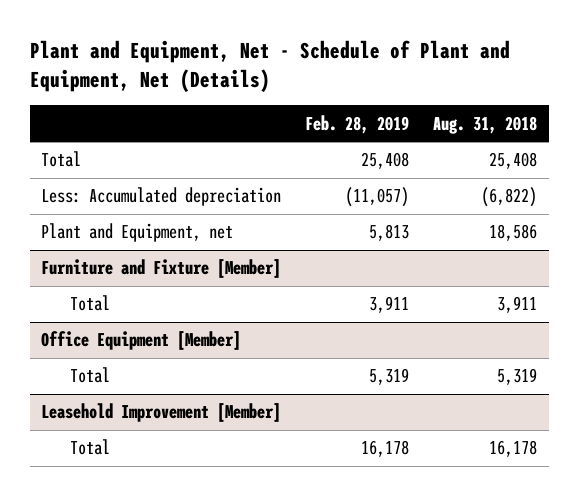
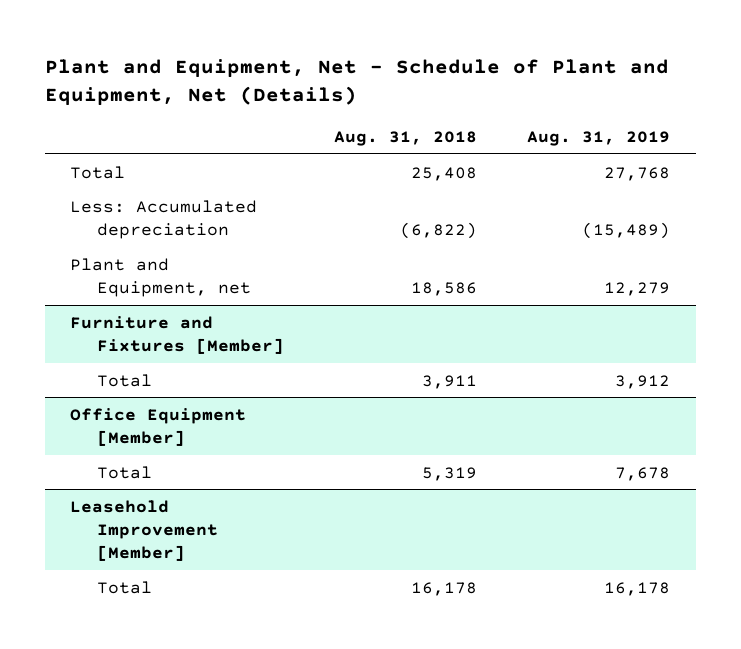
- | Feb. 28, 2019 | Aug. 31, 2018
+ | Aug. 31, 2018 | Aug. 31, 2019
- Furniture and Fixture [Member]
+ Furniture and Fixtures [Member]

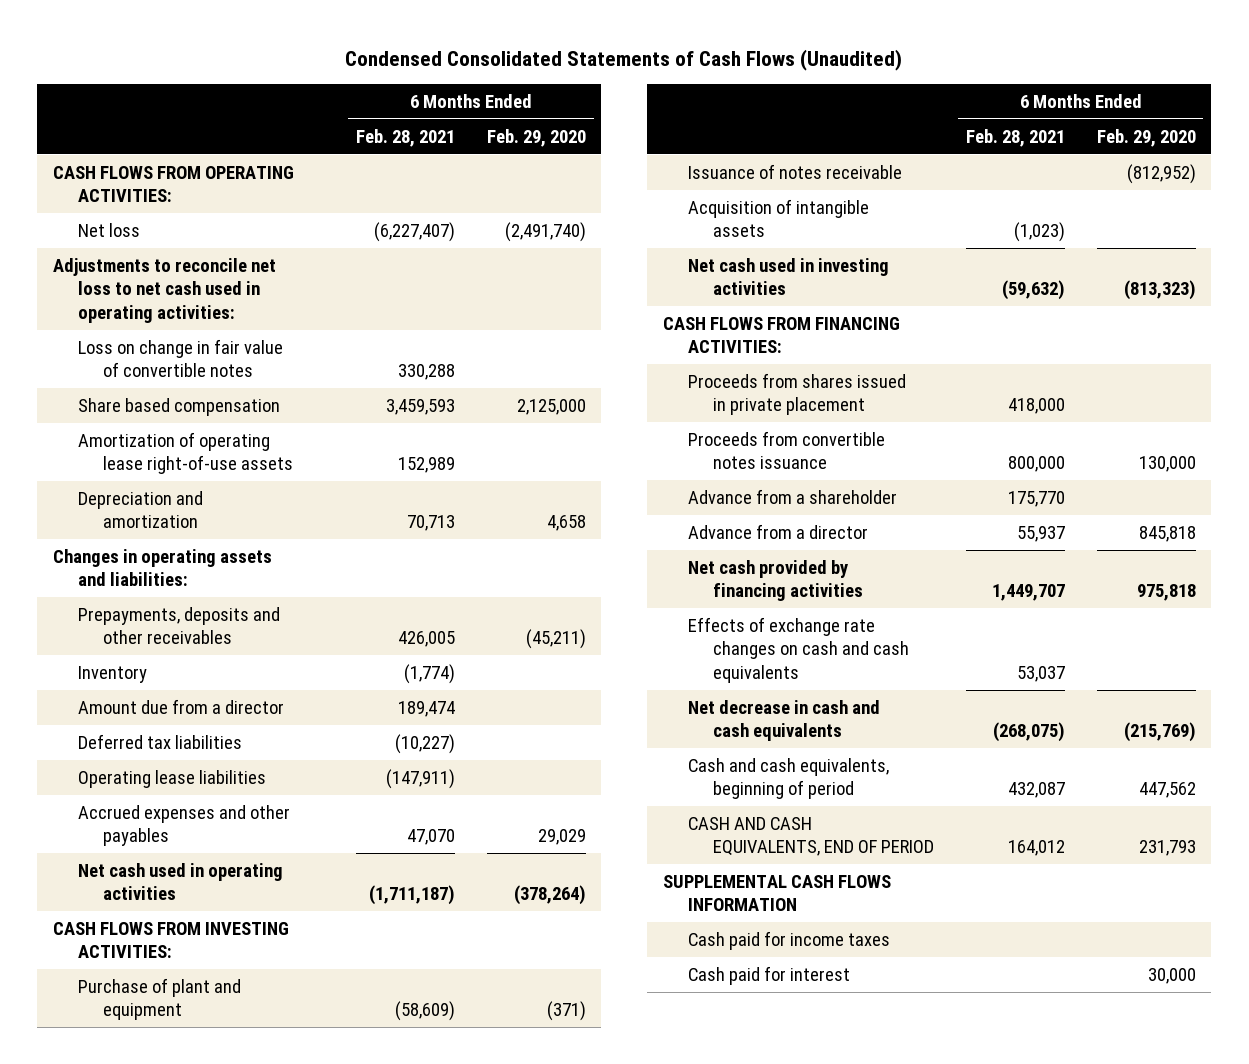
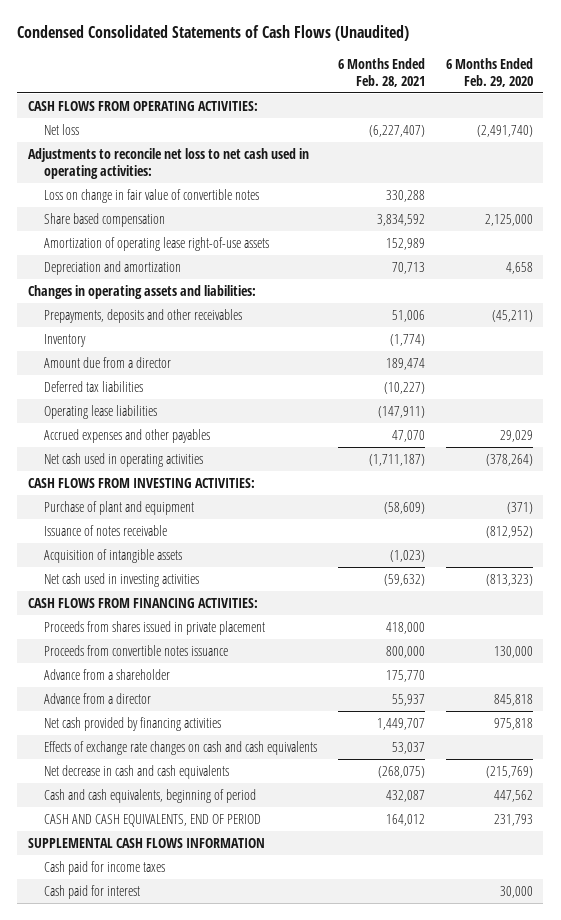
- Share based compensation | 3,459,593 | 2,125,000
+ Share based compensation | 3,834,592 | 2,125,000
- Prepayments, deposits and other receivables | 426,005 | (45,211)
+ Prepayments, deposits and other receivables | 51,006 | (45,211)

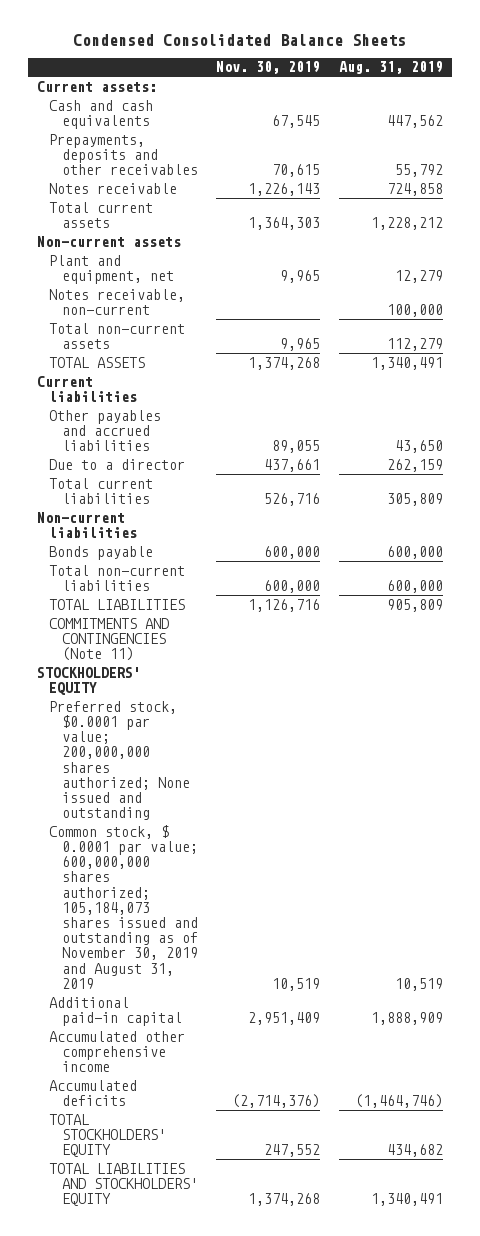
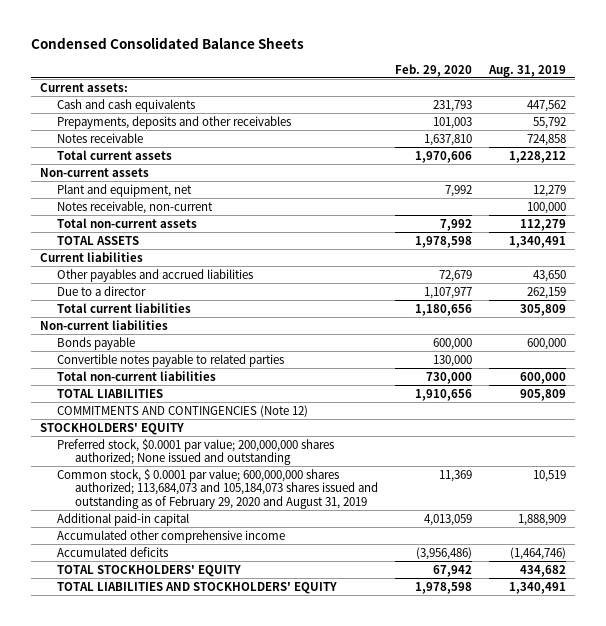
- | Nov. 30, 2019 | Aug. 31, 2019
+ | Feb. 29, 2020 | Aug. 31, 2019
+ Convertible notes payable to related parties | 130,000 |
- COMMITMENTS AND CONTINGENCIES (Note 11)
+ COMMITMENTS AND CONTINGENCIES (Note 12)
- Common stock, $ 0.0001 par value; 600,000,000 shares authorized; 105,184,073 shares issued and outstanding as of November 30, 2019 and August 31, 2019 | 10,519 | 10,519
+ Common stock, $ 0.0001 par value; 600,000,000 shares authorized; 113,684,073 and 105,184,073 shares issued and outstanding as of February 29, 2020 and August 31, 2019 | 11,369 | 10,519

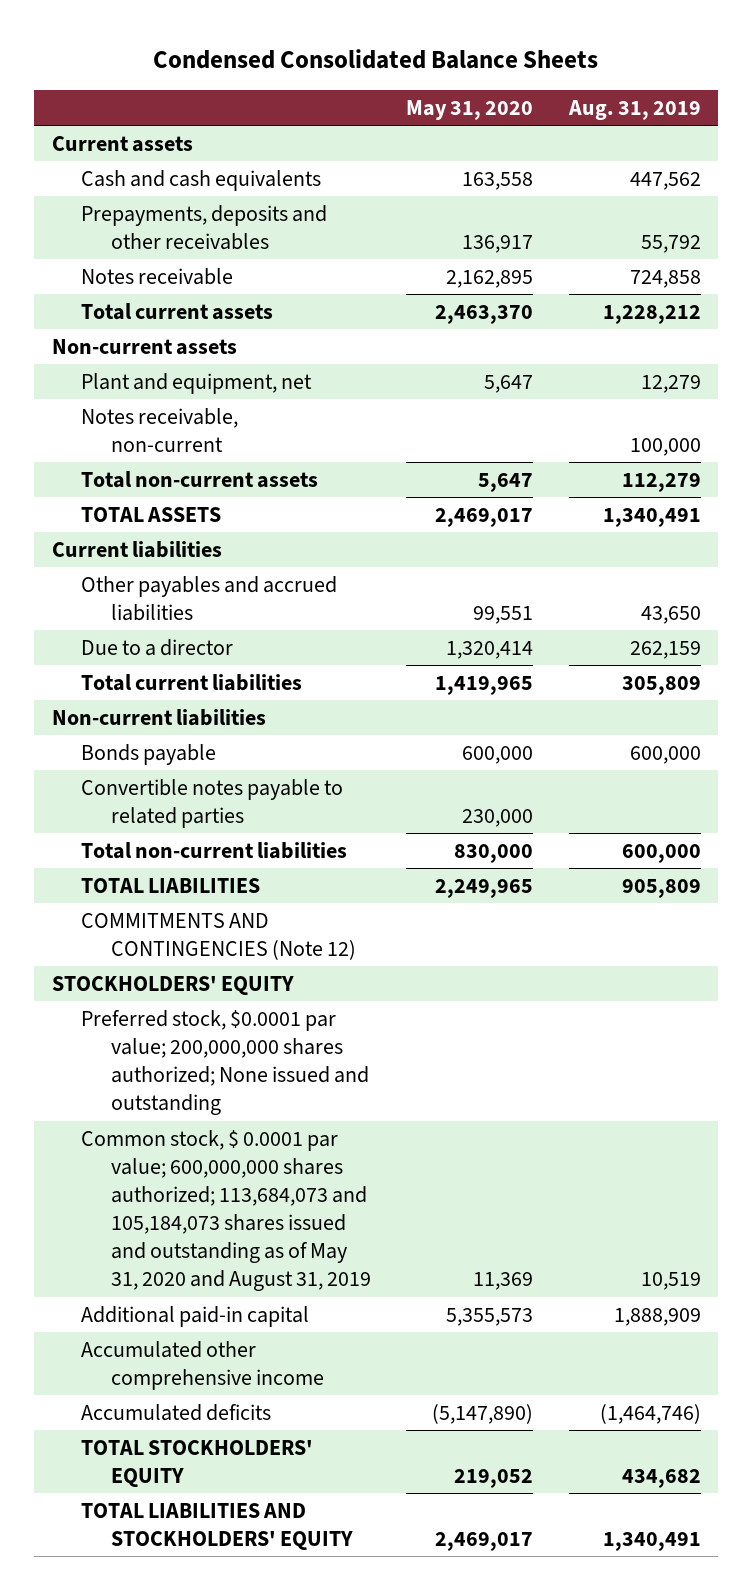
- | Feb. 29, 2020 | Aug. 31, 2019
+ | May 31, 2020 | Aug. 31, 2019
- Current assets:
+ Current assets
- Common stock, $ 0.0001 par value; 600,000,000 shares authorized; 113,684,073 and 105,184,073 shares issued and outstanding as of February 29, 2020 and August 31, 2019 | 11,369 | 10,519
+ Common stock, $ 0.0001 par value; 600,000,000 shares authorized; 113,684,073 and 105,184,073 shares issued and outstanding as of May 31, 2020 and August 31, 2019 | 11,369 | 10,519

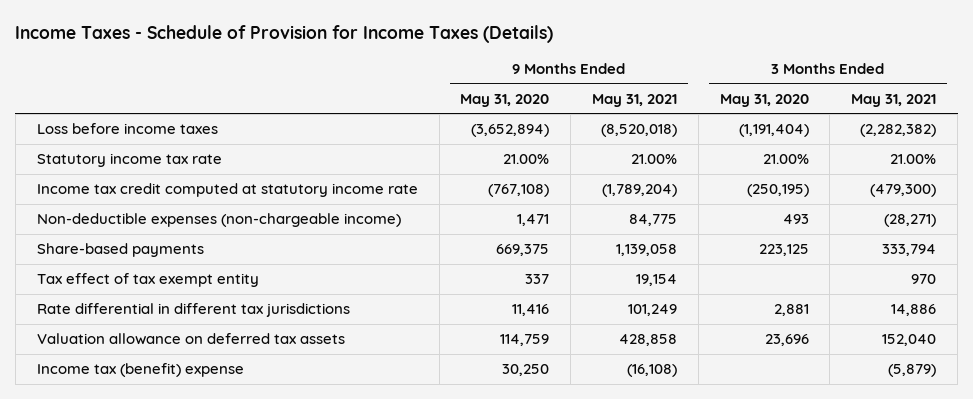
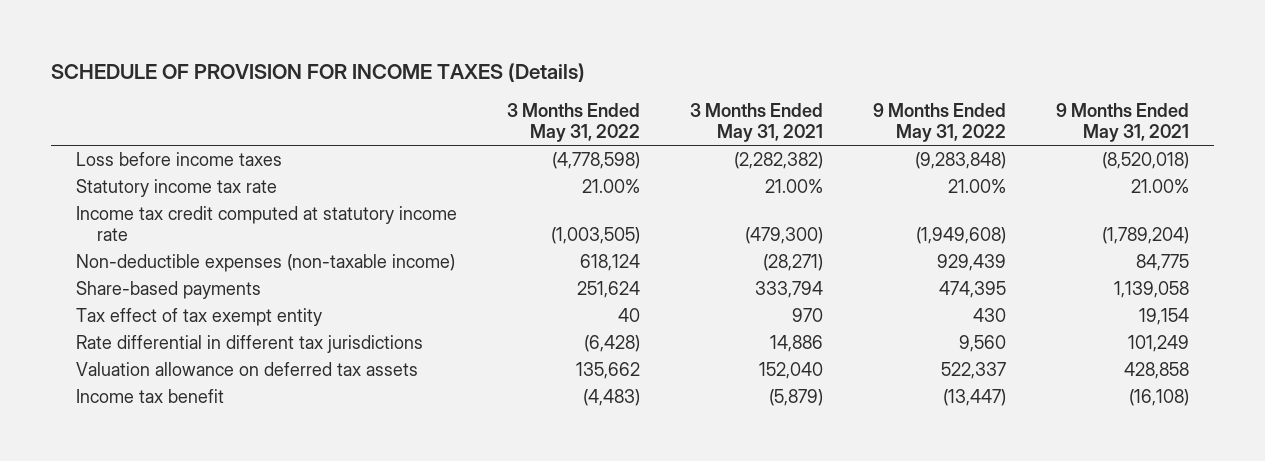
- Income Taxes - Schedule of Provision for Income Taxes (Details)
+ SCHEDULE OF PROVISION FOR INCOME TAXES (Details)
- | 9 Months Ended May 31, 2020 | 9 Months Ended May 31, 2021 | 3 Months Ended May 31, 2020 | 3 Months Ended May 31, 2021
+ | 3 Months Ended May 31, 2022 | 3 Months Ended May 31, 2021 | 9 Months Ended May 31, 2022 | 9 Months Ended May 31, 2021
- Non-deductible expenses (non-chargeable income) | 1,471 | 84,775 | 493 | (28,271)
+ Non-deductible expenses (non-taxable income) | 618,124 | (28,271) | 929,439 | 84,775
- Income tax (benefit) expense | 30,250 | (16,108) | | (5,879)
+ Income tax benefit | (4,483) | (5,879) | (13,447) | (16,108)

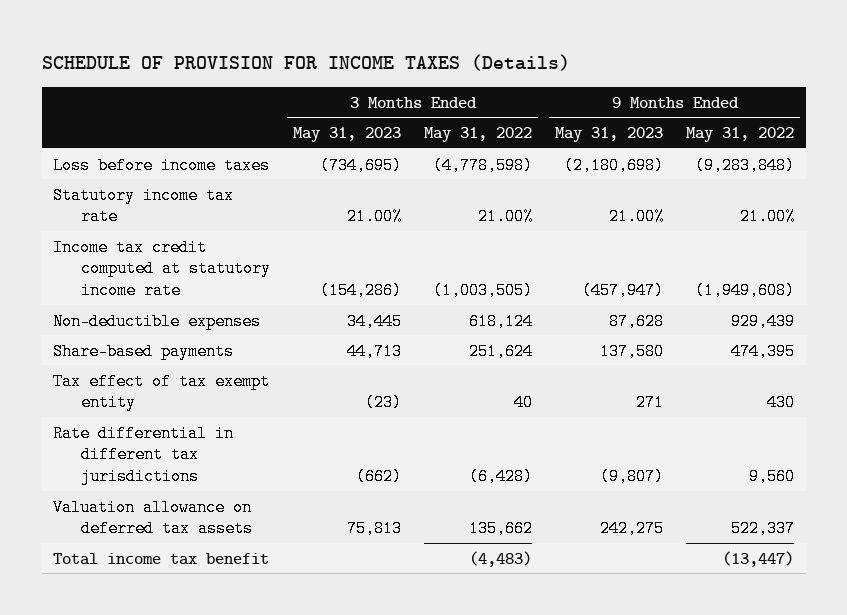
- | 3 Months Ended May 31, 2022 | 3 Months Ended May 31, 2021 | 9 Months Ended May 31, 2022 | 9 Months Ended May 31, 2021
+ | 3 Months Ended May 31, 2023 | 3 Months Ended May 31, 2022 | 9 Months Ended May 31, 2023 | 9 Months Ended May 31, 2022
- Non-deductible expenses (non-taxable income) | 618,124 | (28,271) | 929,439 | 84,775
+ Non-deductible expenses | 34,445 | 618,124 | 87,628 | 929,439
- Income tax benefit | (4,483) | (5,879) | (13,447) | (16,108)
+ Total income tax benefit | | (4,483) | | (13,447)

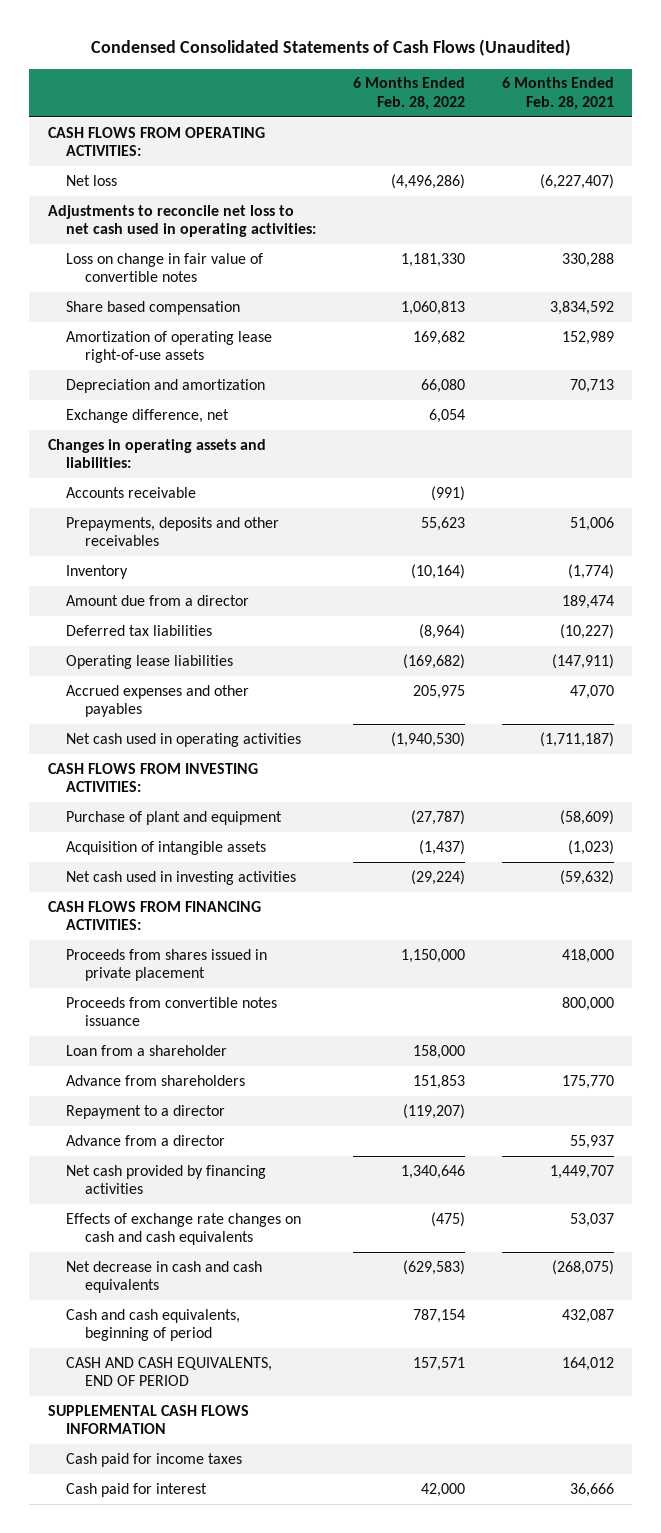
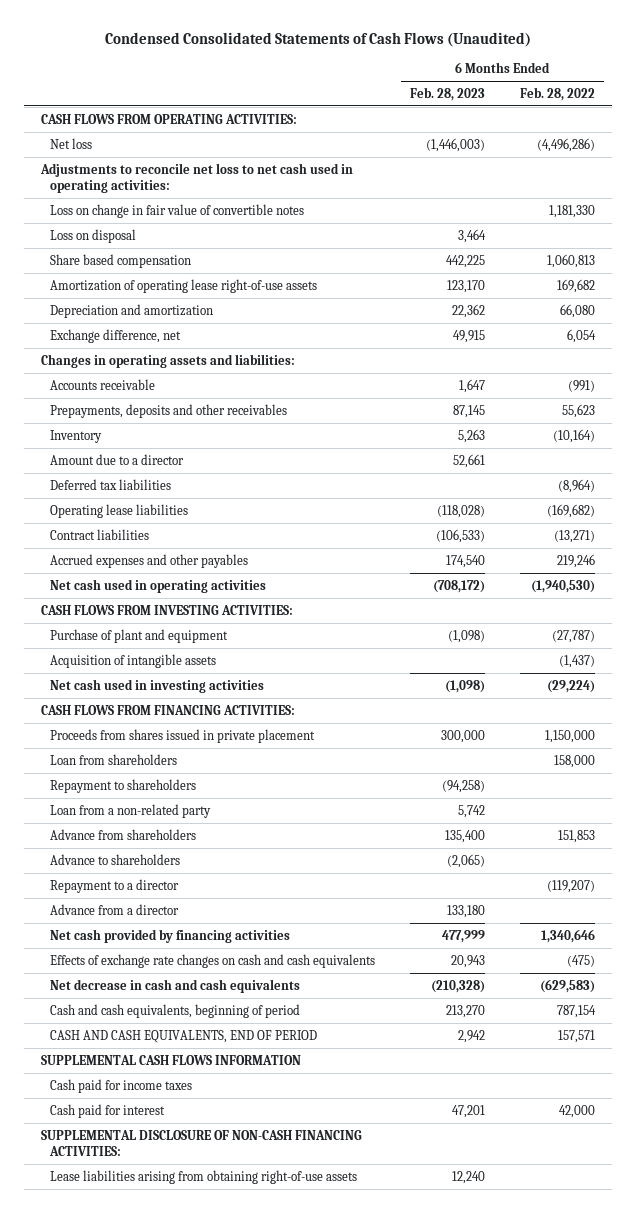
- | 6 Months Ended Feb. 28, 2022 | 6 Months Ended Feb. 28, 2021
+ | 6 Months Ended Feb. 28, 2023 | 6 Months Ended Feb. 28, 2022
+ Loss on disposal | 3,464 |
- Amount due from a director | | 189,474
+ Amount due to a director | 52,661 |
- Accrued expenses and other payables | 205,975 | 47,070
+ Contract liabilities | (106,533) | (13,271)
+ Accrued expenses and other payables | 174,540 | 219,246
- Proceeds from convertible notes issuance | | 800,000
- Loan from a shareholder | 158,000 |
+ Loan from shareholders | | 158,000
+ Repayment to shareholders | (94,258) |
+ Loan from a non-related party | 5,742 |
+ Advance to shareholders | (2,065) |
+ SUPPLEMENTAL DISCLOSURE OF NON-CASH FINANCING ACTIVITIES:
+ Lease liabilities arising from obtaining right-of-use assets | 12,240 |

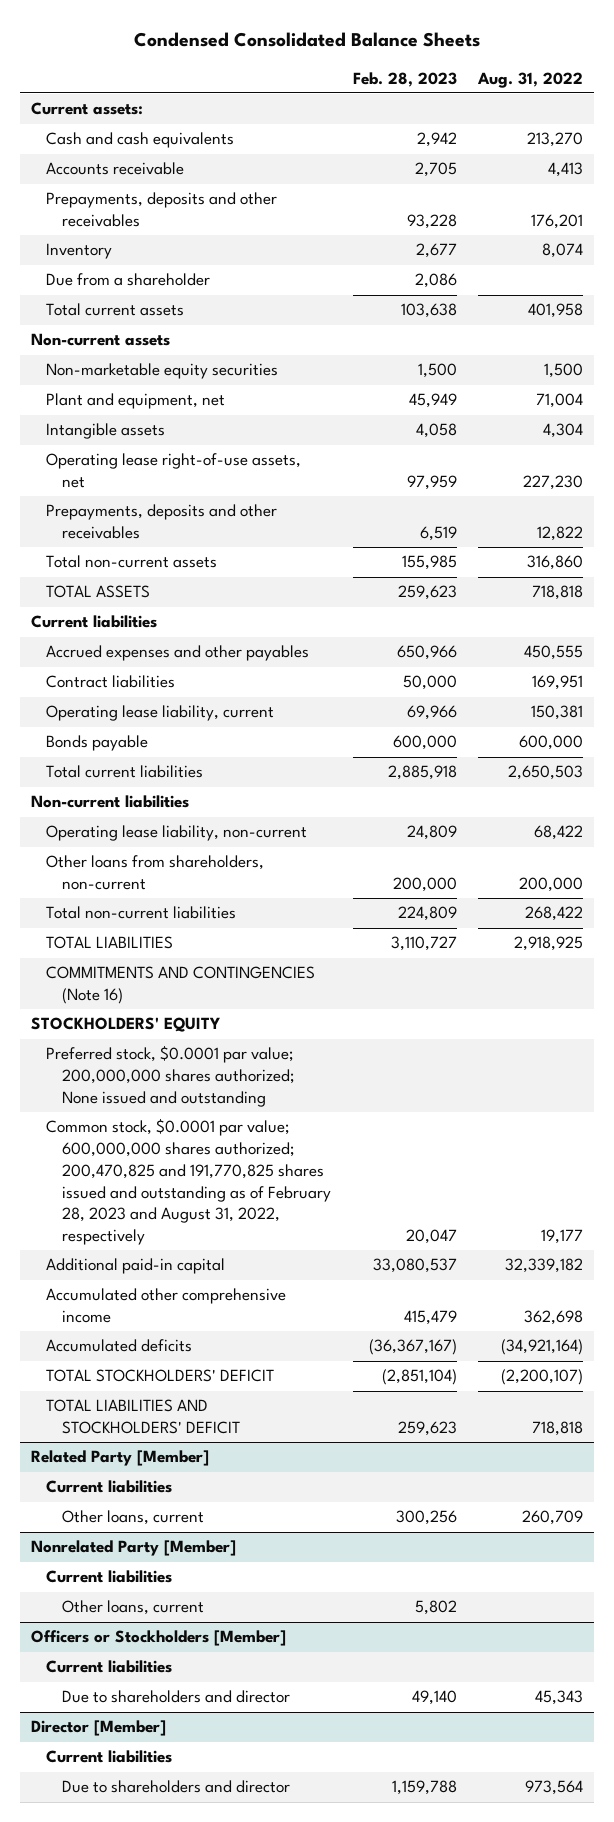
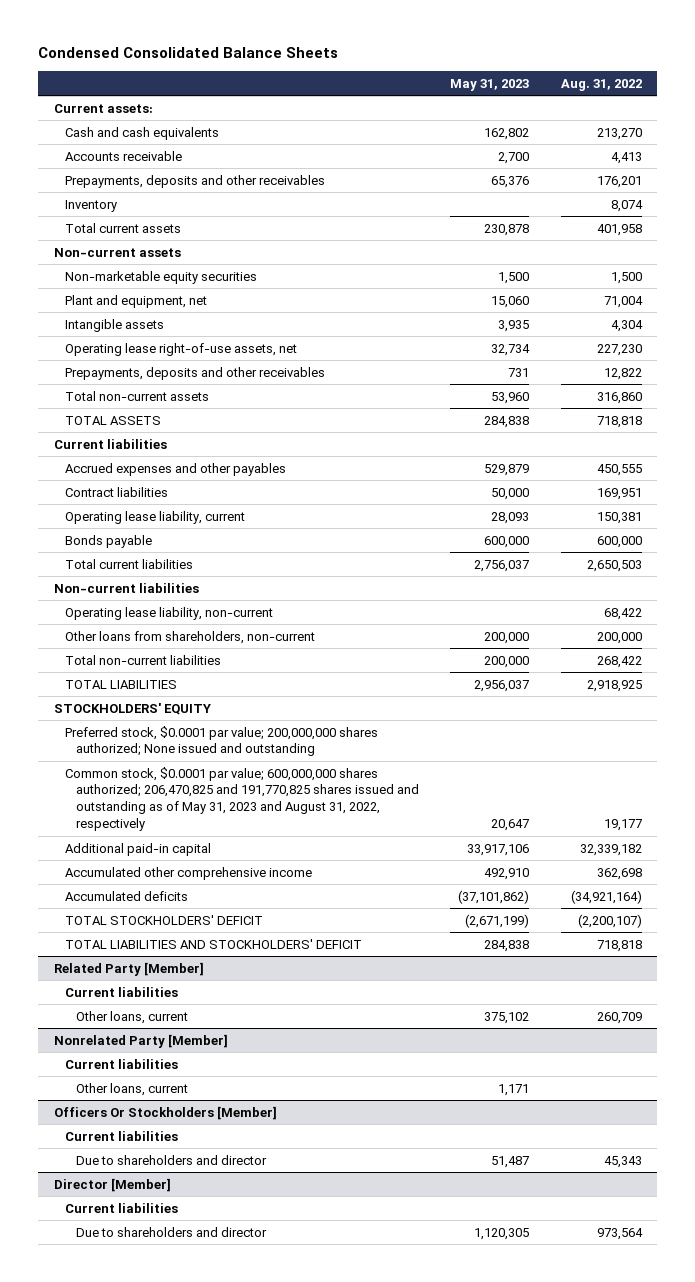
- | Feb. 28, 2023 | Aug. 31, 2022
+ | May 31, 2023 | Aug. 31, 2022
- Due from a shareholder | 2,086 |
- COMMITMENTS AND CONTINGENCIES (Note 16)
- Common stock, $0.0001 par value; 600,000,000 shares authorized; 200,470,825 and 191,770,825 shares issued and outstanding as of February 28, 2023 and August 31, 2022, respectively | 20,047 | 19,177
+ Common stock, $0.0001 par value; 600,000,000 shares authorized; 206,470,825 and 191,770,825 shares issued and outstanding as of May 31, 2023 and August 31, 2022, respectively | 20,647 | 19,177
- Officers or Stockholders [Member]
+ Officers Or Stockholders [Member]

